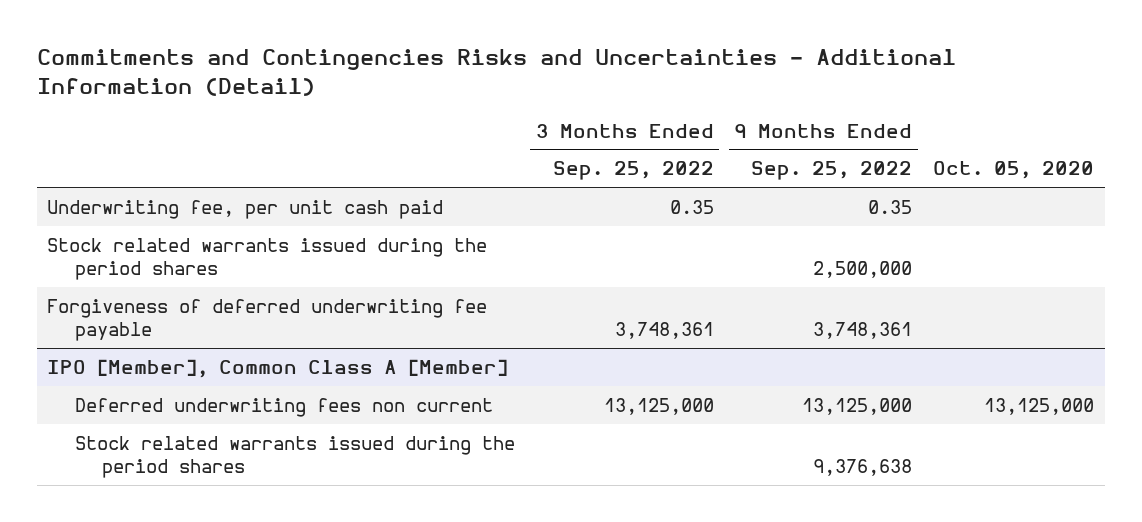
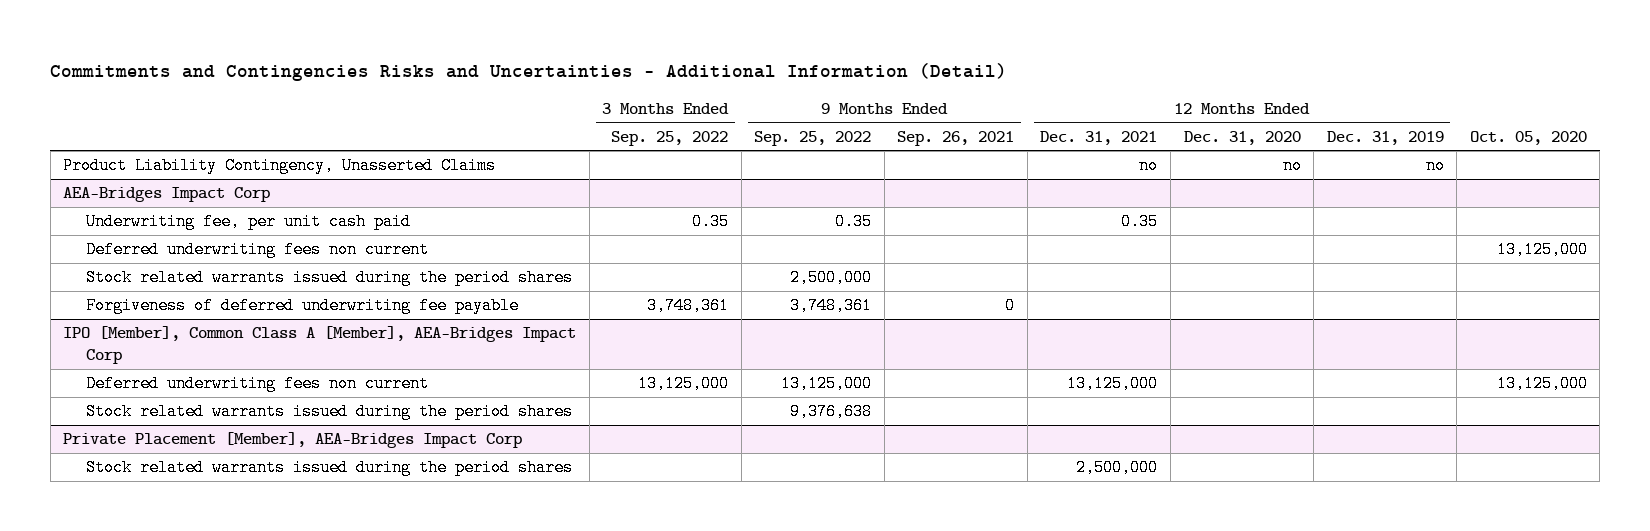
- | 3 Months Ended Sep. 25, 2022 | 9 Months Ended Sep. 25, 2022 | Oct. 05, 2020
+ | 3 Months Ended Sep. 25, 2022 | 9 Months Ended Sep. 25, 2022 | 9 Months Ended Sep. 26, 2021 | 12 Months Ended Dec. 31, 2021 | 12 Months Ended Dec. 31, 2020 | 12 Months Ended Dec. 31, 2019 | Oct. 05, 2020
+ Product Liability Contingency, Unasserted Claims | | | | no | no | no |
+ AEA-Bridges Impact Corp
+ Deferred underwriting fees non current | | | | | | | 13,125,000
- IPO [Member], Common Class A [Member]
+ IPO [Member], Common Class A [Member], AEA-Bridges Impact Corp
+ Private Placement [Member], AEA-Bridges Impact Corp
+ Stock related warrants issued during the period shares | | | | 2,500,000 | | |

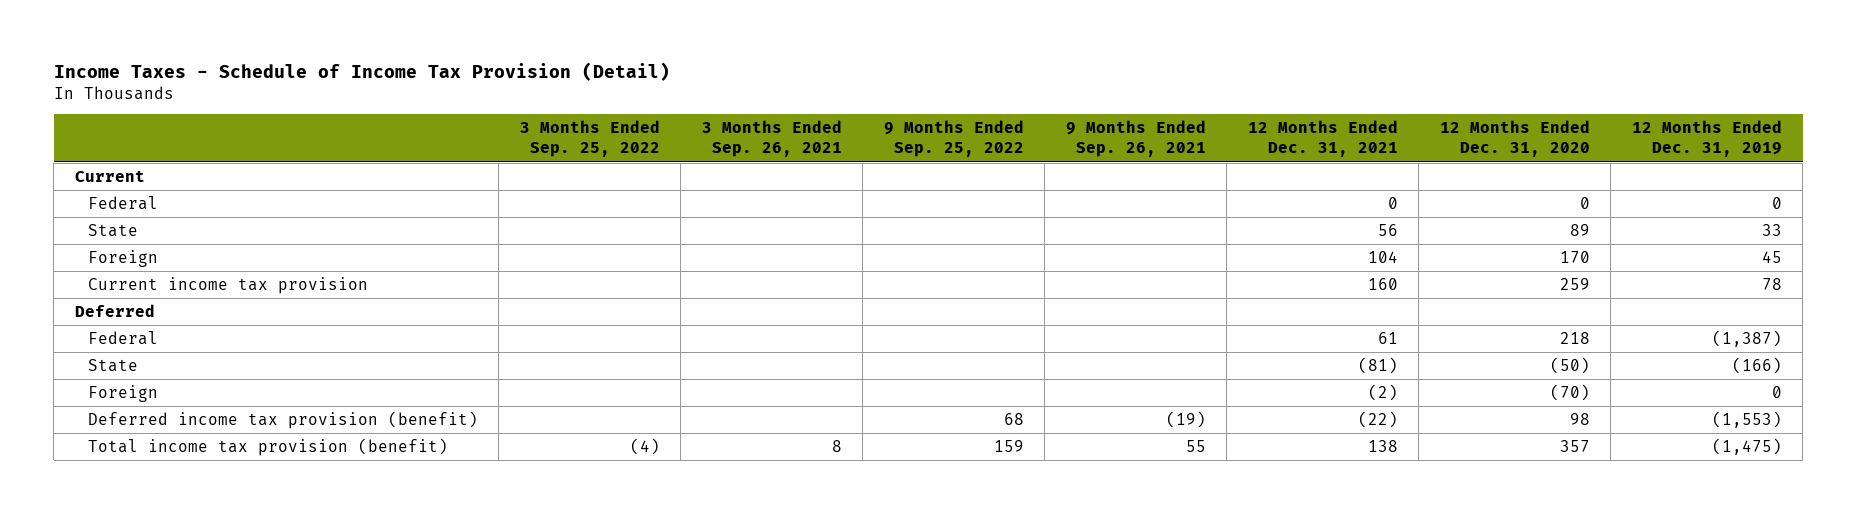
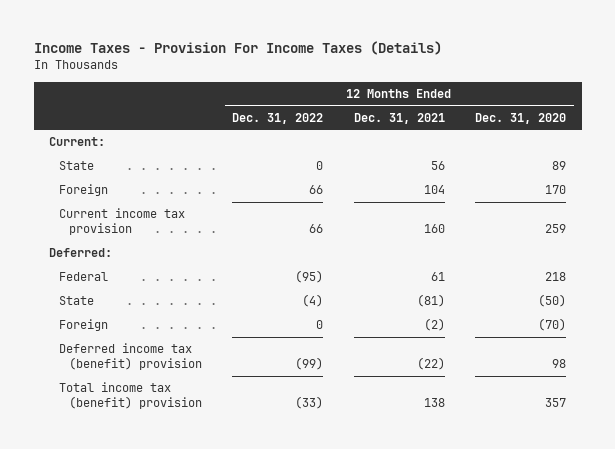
- Income Taxes - Schedule of Income Tax Provision (Detail)
+ Income Taxes - Provision For Income Taxes (Details)
- | 3 Months Ended Sep. 25, 2022 | 3 Months Ended Sep. 26, 2021 | 9 Months Ended Sep. 25, 2022 | 9 Months Ended Sep. 26, 2021 | 12 Months Ended Dec. 31, 2021 | 12 Months Ended Dec. 31, 2020 | 12 Months Ended Dec. 31, 2019
+ | 12 Months Ended Dec. 31, 2022 | 12 Months Ended Dec. 31, 2021 | 12 Months Ended Dec. 31, 2020
- Current
- Federal | | | | | 0 | 0 | 0
+ Current:
- Deferred
+ Deferred:
- Deferred income tax provision (benefit) | | | 68 | (19) | (22) | 98 | (1,553)
- Total income tax provision (benefit) | (4) | 8 | 159 | 55 | 138 | 357 | (1,475)
+ Deferred income tax (benefit) provision | (99) | (22) | 98
+ Total income tax (benefit) provision | (33) | 138 | 357

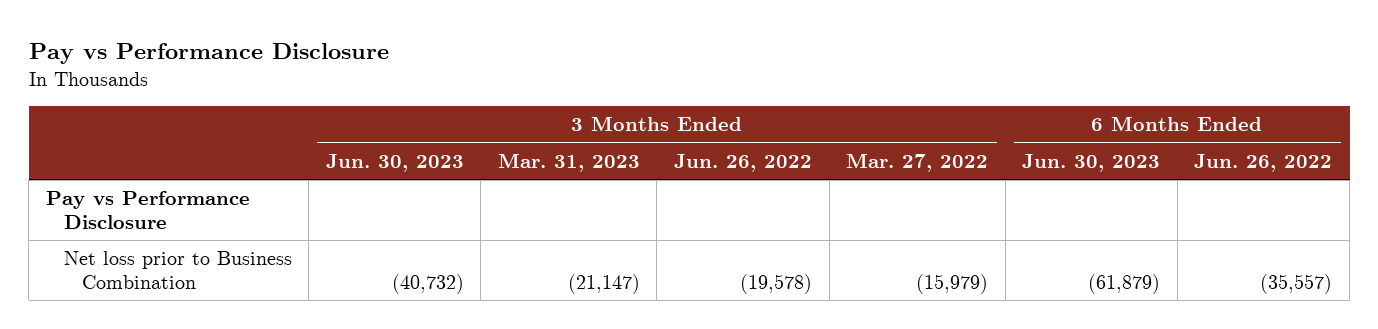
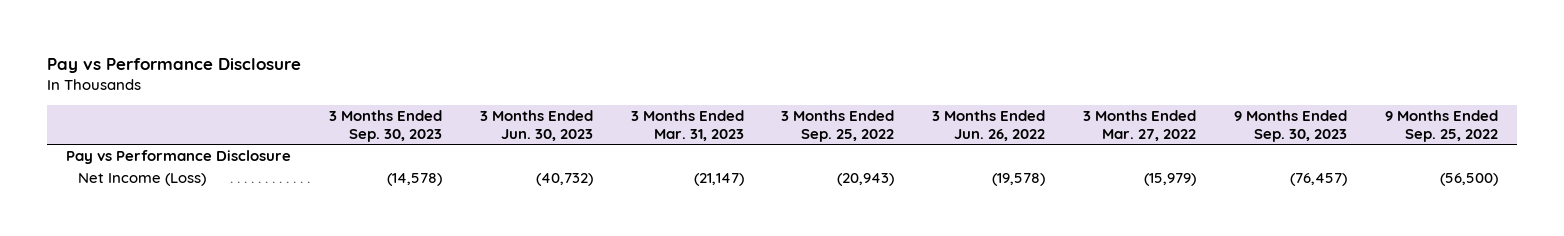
- | 3 Months Ended Jun. 30, 2023 | 3 Months Ended Mar. 31, 2023 | 3 Months Ended Jun. 26, 2022 | 3 Months Ended Mar. 27, 2022 | 6 Months Ended Jun. 30, 2023 | 6 Months Ended Jun. 26, 2022
+ | 3 Months Ended Sep. 30, 2023 | 3 Months Ended Jun. 30, 2023 | 3 Months Ended Mar. 31, 2023 | 3 Months Ended Sep. 25, 2022 | 3 Months Ended Jun. 26, 2022 | 3 Months Ended Mar. 27, 2022 | 9 Months Ended Sep. 30, 2023 | 9 Months Ended Sep. 25, 2022
- Net loss prior to Business Combination | (40,732) | (21,147) | (19,578) | (15,979) | (61,879) | (35,557)
+ Net Income (Loss) | (14,578) | (40,732) | (21,147) | (20,943) | (19,578) | (15,979) | (76,457) | (56,500)

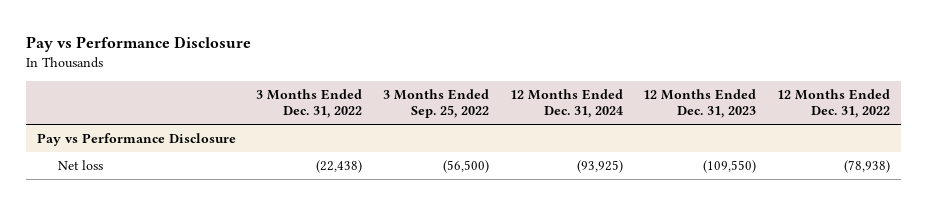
- | 3 Months Ended Sep. 30, 2023 | 3 Months Ended Jun. 30, 2023 | 3 Months Ended Mar. 31, 2023 | 3 Months Ended Sep. 25, 2022 | 3 Months Ended Jun. 26, 2022 | 3 Months Ended Mar. 27, 2022 | 9 Months Ended Sep. 30, 2023 | 9 Months Ended Sep. 25, 2022
+ | 3 Months Ended Dec. 31, 2022 | 3 Months Ended Sep. 25, 2022 | 12 Months Ended Dec. 31, 2024 | 12 Months Ended Dec. 31, 2023 | 12 Months Ended Dec. 31, 2022
- Net Income (Loss) | (14,578) | (40,732) | (21,147) | (20,943) | (19,578) | (15,979) | (76,457) | (56,500)
+ Net loss | (22,438) | (56,500) | (93,925) | (109,550) | (78,938)

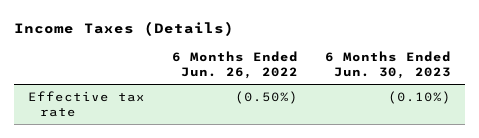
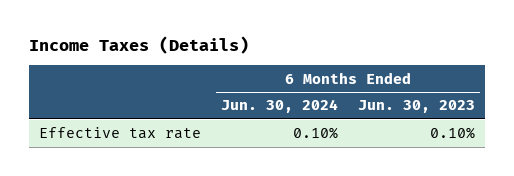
- | 6 Months Ended Jun. 26, 2022 | 6 Months Ended Jun. 30, 2023
+ | 6 Months Ended Jun. 30, 2024 | 6 Months Ended Jun. 30, 2023
- Effective tax rate | (0.50%) | (0.10%)
+ Effective tax rate | 0.10% | 0.10%

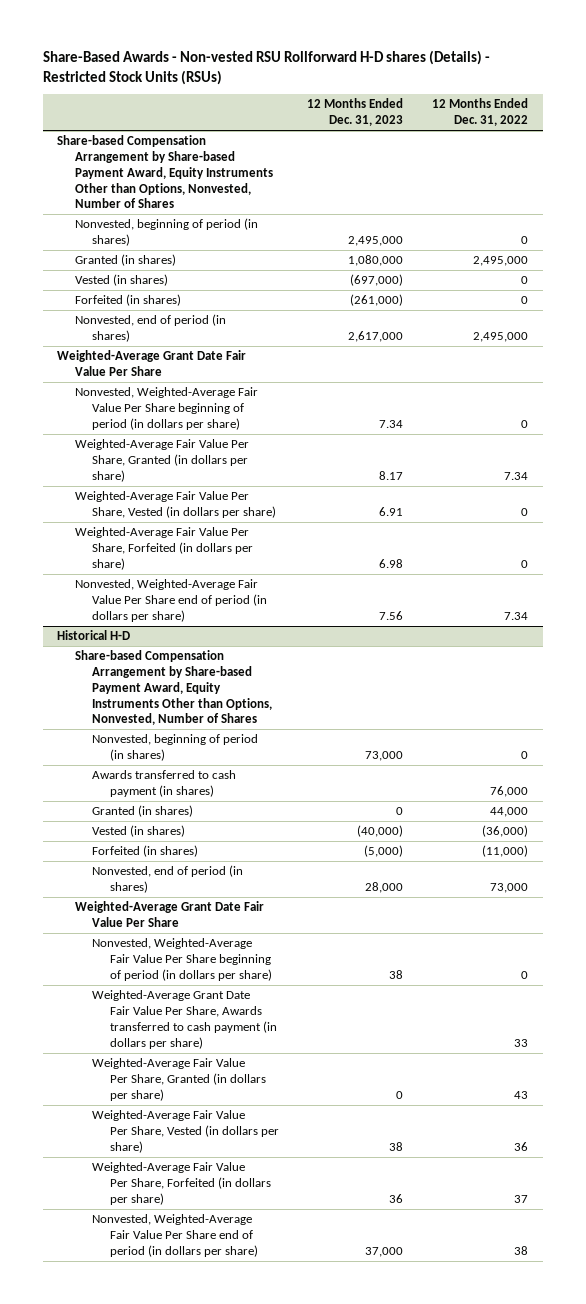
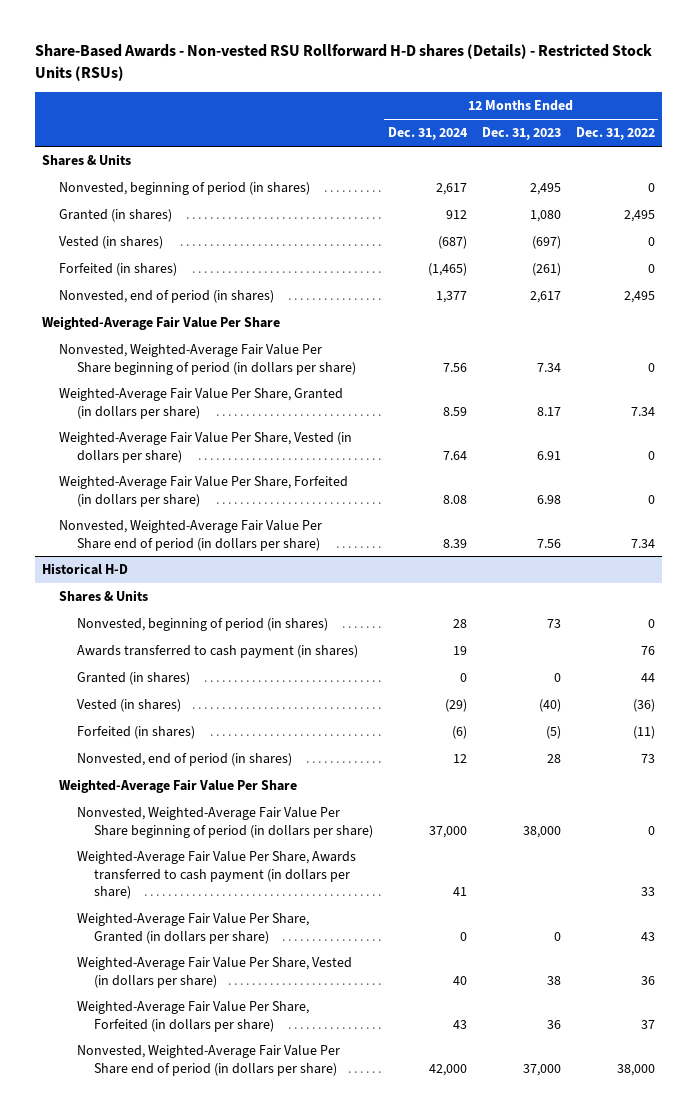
- | 12 Months Ended Dec. 31, 2023 | 12 Months Ended Dec. 31, 2022
+ | 12 Months Ended Dec. 31, 2024 | 12 Months Ended Dec. 31, 2023 | 12 Months Ended Dec. 31, 2022
- Share-based Compensation Arrangement by Share-based Payment Award, Equity Instruments Other than Options, Nonvested, Number of Shares
- Nonvested, beginning of period (in shares) | 2,495,000 | 0
- Granted (in shares) | 1,080,000 | 2,495,000
- Vested (in shares) | (697,000) | 0
- Forfeited (in shares) | (261,000) | 0
- Nonvested, end of period (in shares) | 2,617,000 | 2,495,000
- Weighted-Average Grant Date Fair Value Per Share
+ Shares & Units
+ Nonvested, beginning of period (in shares) | 2,617 | 2,495 | 0
+ Granted (in shares) | 912 | 1,080 | 2,495
+ Vested (in shares) | (687) | (697) | 0
+ Forfeited (in shares) | (1,465) | (261) | 0
+ Nonvested, end of period (in shares) | 1,377 | 2,617 | 2,495
+ Weighted-Average Fair Value Per Share
@ Historical H-D
- Share-based Compensation Arrangement by Share-based Payment Award, Equity Instruments Other than Options, Nonvested, Number of Shares
- Nonvested, beginning of period (in shares) | 73,000 | 0
- Awards transferred to cash payment (in shares) | | 76,000
- Granted (in shares) | 0 | 44,000
- Vested (in shares) | (40,000) | (36,000)
- Forfeited (in shares) | (5,000) | (11,000)
- Nonvested, end of period (in shares) | 28,000 | 73,000
- Weighted-Average Grant Date Fair Value Per Share
- Nonvested, Weighted-Average Fair Value Per Share beginning of period (in dollars per share) | 38 | 0
- Weighted-Average Grant Date Fair Value Per Share, Awards transferred to cash payment (in dollars per share) | | 33
+ Shares & Units
+ Nonvested, beginning of period (in shares) | 28 | 73 | 0
+ Awards transferred to cash payment (in shares) | 19 | | 76
+ Granted (in shares) | 0 | 0 | 44
+ Vested (in shares) | (29) | (40) | (36)
+ Forfeited (in shares) | (6) | (5) | (11)
+ Nonvested, end of period (in shares) | 12 | 28 | 73
+ Weighted-Average Fair Value Per Share
+ Nonvested, Weighted-Average Fair Value Per Share beginning of period (in dollars per share) | 37,000 | 38,000 | 0
+ Weighted-Average Fair Value Per Share, Awards transferred to cash payment (in dollars per share) | 41 | | 33
- Nonvested, Weighted-Average Fair Value Per Share end of period (in dollars per share) | 37,000 | 38
+ Nonvested, Weighted-Average Fair Value Per Share end of period (in dollars per share) | 42,000 | 37,000 | 38,000

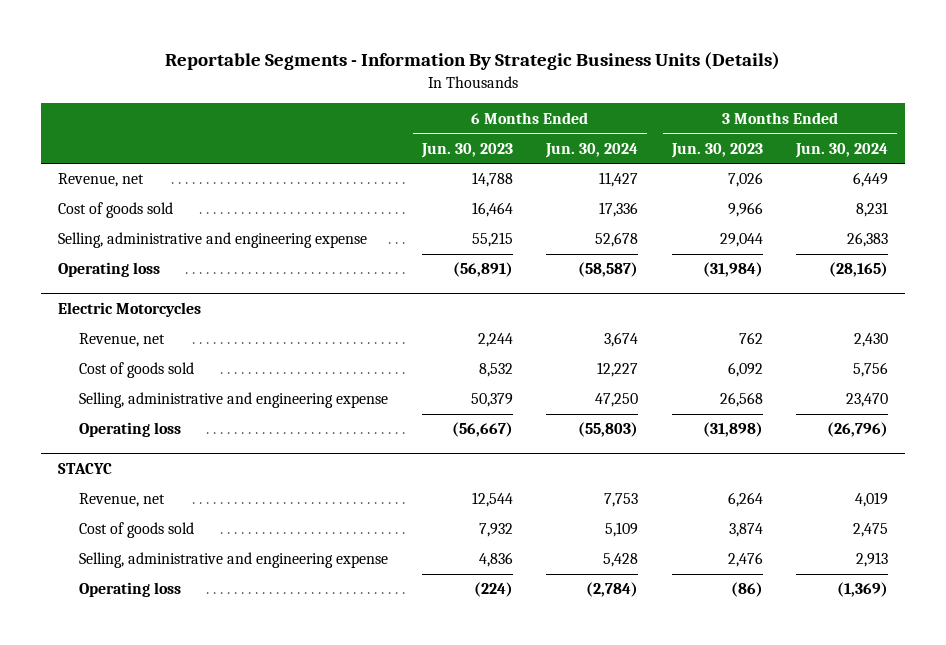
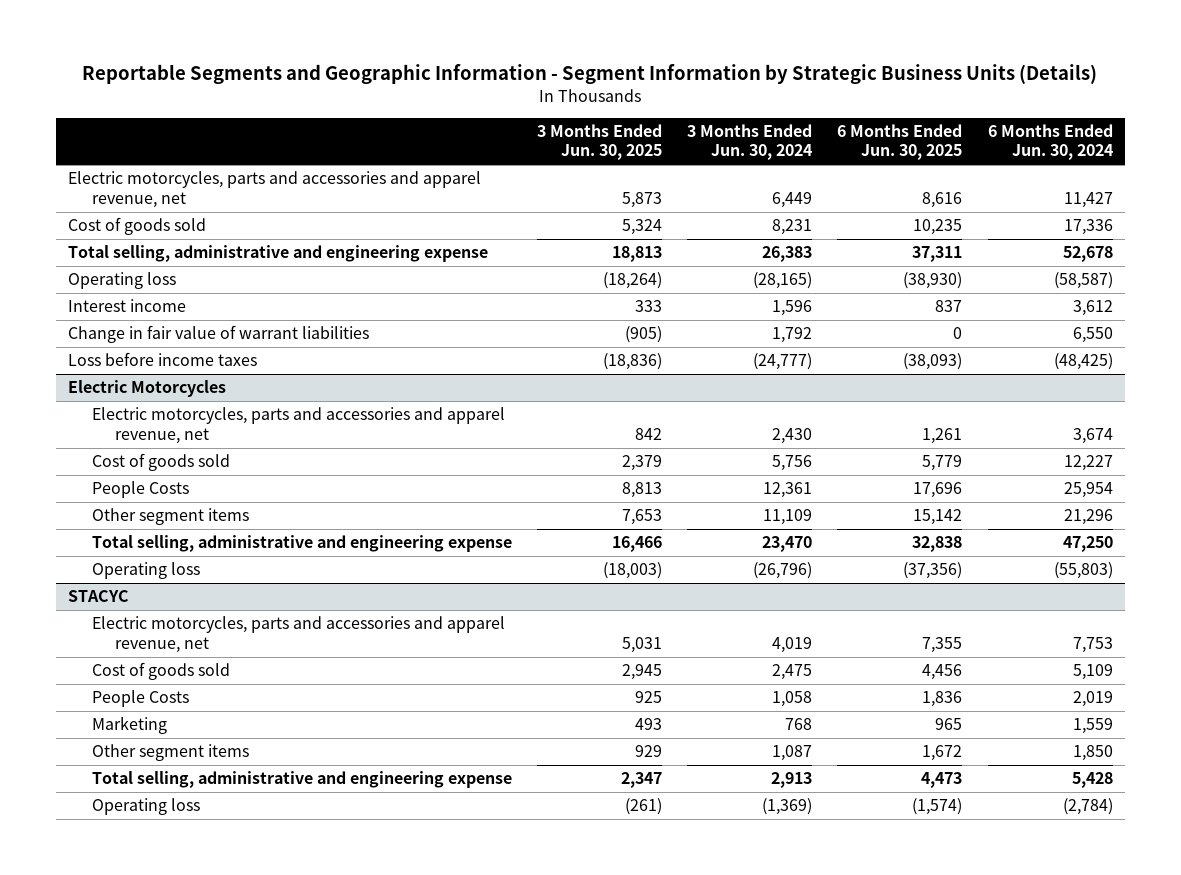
- Reportable Segments - Information By Strategic Business Units (Details)
+ Reportable Segments and Geographic Information - Segment Information by Strategic Business Units (Details)
- | 6 Months Ended Jun. 30, 2023 | 6 Months Ended Jun. 30, 2024 | 3 Months Ended Jun. 30, 2023 | 3 Months Ended Jun. 30, 2024
+ | 3 Months Ended Jun. 30, 2025 | 3 Months Ended Jun. 30, 2024 | 6 Months Ended Jun. 30, 2025 | 6 Months Ended Jun. 30, 2024
- Revenue, net | 14,788 | 11,427 | 7,026 | 6,449
+ Electric motorcycles, parts and accessories and apparel revenue, net | 5,873 | 6,449 | 8,616 | 11,427
- Selling, administrative and engineering expense | 55,215 | 52,678 | 29,044 | 26,383
+ Total selling, administrative and engineering expense | 18,813 | 26,383 | 37,311 | 52,678
+ Interest income | 333 | 1,596 | 837 | 3,612
+ Change in fair value of warrant liabilities | (905) | 1,792 | 0 | 6,550
+ Loss before income taxes | (18,836) | (24,777) | (38,093) | (48,425)
@ Electric Motorcycles
- Revenue, net | 2,244 | 3,674 | 762 | 2,430
+ Electric motorcycles, parts and accessories and apparel revenue, net | 842 | 2,430 | 1,261 | 3,674
- Selling, administrative and engineering expense | 50,379 | 47,250 | 26,568 | 23,470
+ People Costs | 8,813 | 12,361 | 17,696 | 25,954
+ Other segment items | 7,653 | 11,109 | 15,142 | 21,296
+ Total selling, administrative and engineering expense | 16,466 | 23,470 | 32,838 | 47,250
@ STACYC
- Revenue, net | 12,544 | 7,753 | 6,264 | 4,019
+ Electric motorcycles, parts and accessories and apparel revenue, net | 5,031 | 4,019 | 7,355 | 7,753
- Selling, administrative and engineering expense | 4,836 | 5,428 | 2,476 | 2,913
+ People Costs | 925 | 1,058 | 1,836 | 2,019
+ Marketing | 493 | 768 | 965 | 1,559
+ Other segment items | 929 | 1,087 | 1,672 | 1,850
+ Total selling, administrative and engineering expense | 2,347 | 2,913 | 4,473 | 5,428

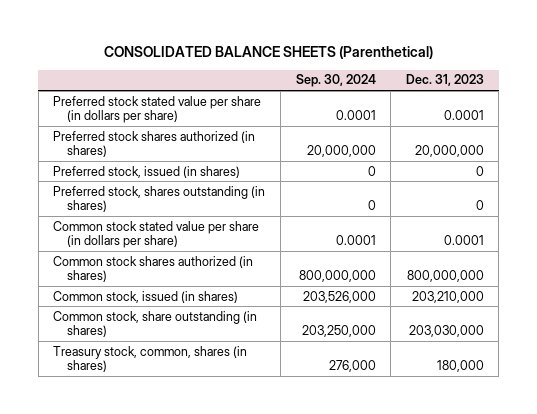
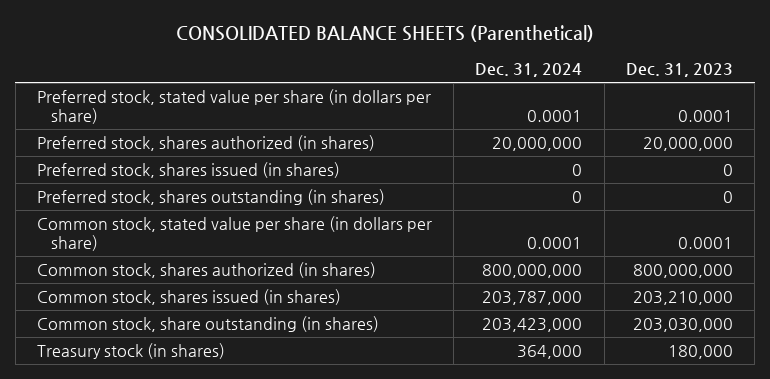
- | Sep. 30, 2024 | Dec. 31, 2023
+ | Dec. 31, 2024 | Dec. 31, 2023
- Preferred stock stated value per share (in dollars per share) | 0.0001 | 0.0001
- Preferred stock shares authorized (in shares) | 20,000,000 | 20,000,000
- Preferred stock, issued (in shares) | 0 | 0
+ Preferred stock, stated value per share (in dollars per share) | 0.0001 | 0.0001
+ Preferred stock, shares authorized (in shares) | 20,000,000 | 20,000,000
+ Preferred stock, shares issued (in shares) | 0 | 0
- Common stock stated value per share (in dollars per share) | 0.0001 | 0.0001
- Common stock shares authorized (in shares) | 800,000,000 | 800,000,000
- Common stock, issued (in shares) | 203,526,000 | 203,210,000
+ Common stock, stated value per share (in dollars per share) | 0.0001 | 0.0001
+ Common stock, shares authorized (in shares) | 800,000,000 | 800,000,000
+ Common stock, shares issued (in shares) | 203,787,000 | 203,210,000
- Treasury stock, common, shares (in shares) | 276,000 | 180,000
+ Treasury stock (in shares) | 364,000 | 180,000

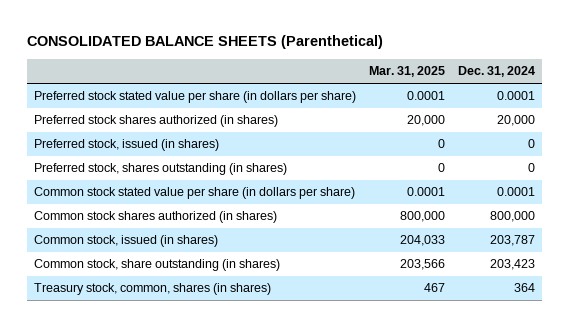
- | Dec. 31, 2024 | Dec. 31, 2023
+ | Mar. 31, 2025 | Dec. 31, 2024
- Preferred stock, stated value per share (in dollars per share) | 0.0001 | 0.0001
- Preferred stock, shares authorized (in shares) | 20,000,000 | 20,000,000
- Preferred stock, shares issued (in shares) | 0 | 0
+ Preferred stock stated value per share (in dollars per share) | 0.0001 | 0.0001
+ Preferred stock shares authorized (in shares) | 20,000 | 20,000
+ Preferred stock, issued (in shares) | 0 | 0
- Common stock, stated value per share (in dollars per share) | 0.0001 | 0.0001
- Common stock, shares authorized (in shares) | 800,000,000 | 800,000,000
- Common stock, shares issued (in shares) | 203,787,000 | 203,210,000
- Common stock, share outstanding (in shares) | 203,423,000 | 203,030,000
- Treasury stock (in shares) | 364,000 | 180,000
+ Common stock stated value per share (in dollars per share) | 0.0001 | 0.0001
+ Common stock shares authorized (in shares) | 800,000 | 800,000
+ Common stock, issued (in shares) | 204,033 | 203,787
+ Common stock, share outstanding (in shares) | 203,566 | 203,423
+ Treasury stock, common, shares (in shares) | 467 | 364

